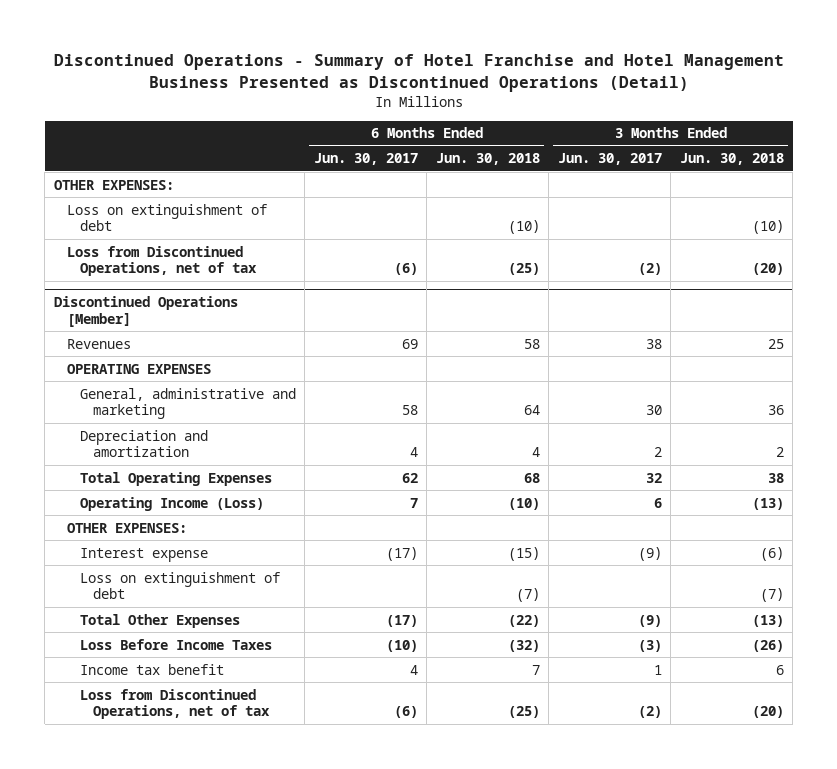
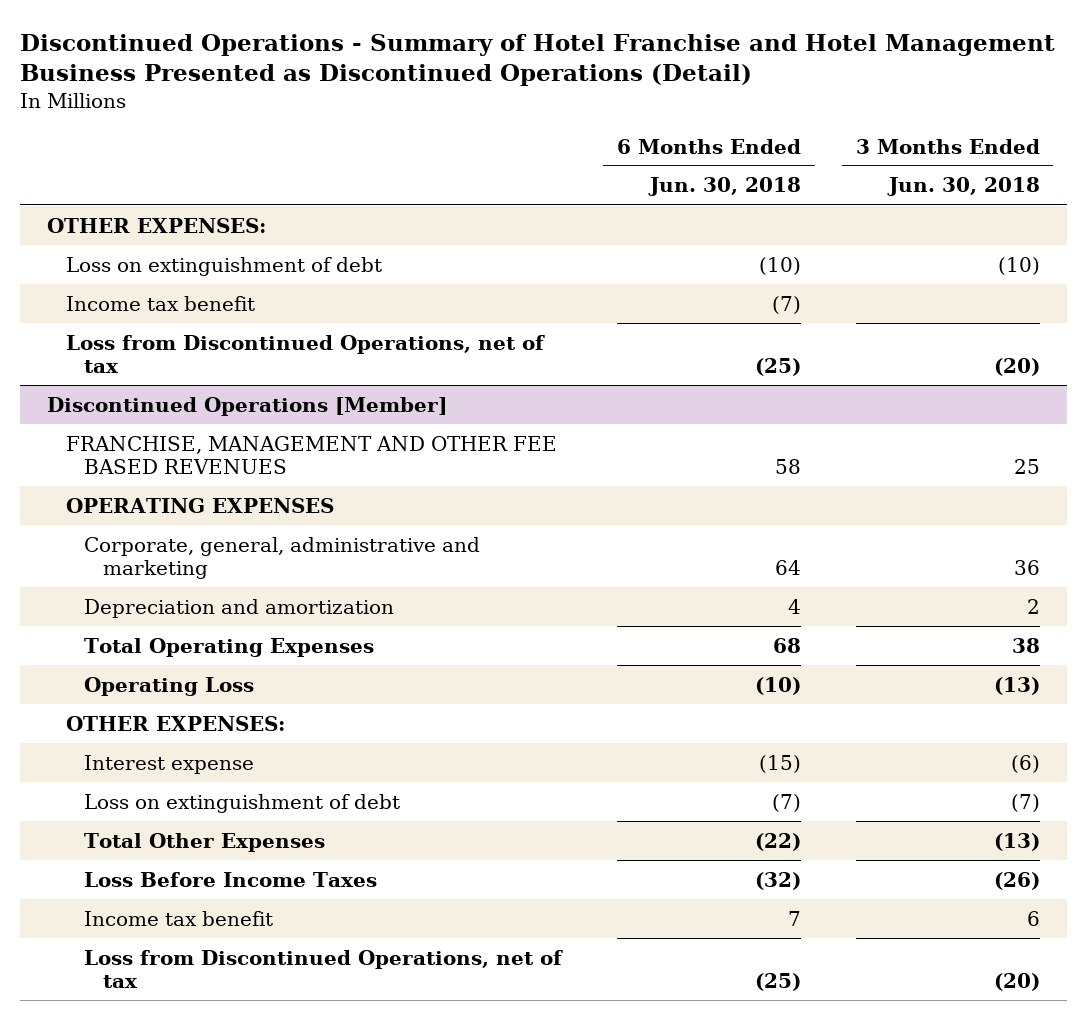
- | 6 Months Ended Jun. 30, 2017 | 6 Months Ended Jun. 30, 2018 | 3 Months Ended Jun. 30, 2017 | 3 Months Ended Jun. 30, 2018
+ | 6 Months Ended Jun. 30, 2018 | 3 Months Ended Jun. 30, 2018
+ Income tax benefit | (7) |
@ Discontinued Operations [Member]
- Revenues | 69 | 58 | 38 | 25
+ FRANCHISE, MANAGEMENT AND OTHER FEE BASED REVENUES | 58 | 25
- General, administrative and marketing | 58 | 64 | 30 | 36
+ Corporate, general, administrative and marketing | 64 | 36
- Operating Income (Loss) | 7 | (10) | 6 | (13)
+ Operating Loss | (10) | (13)

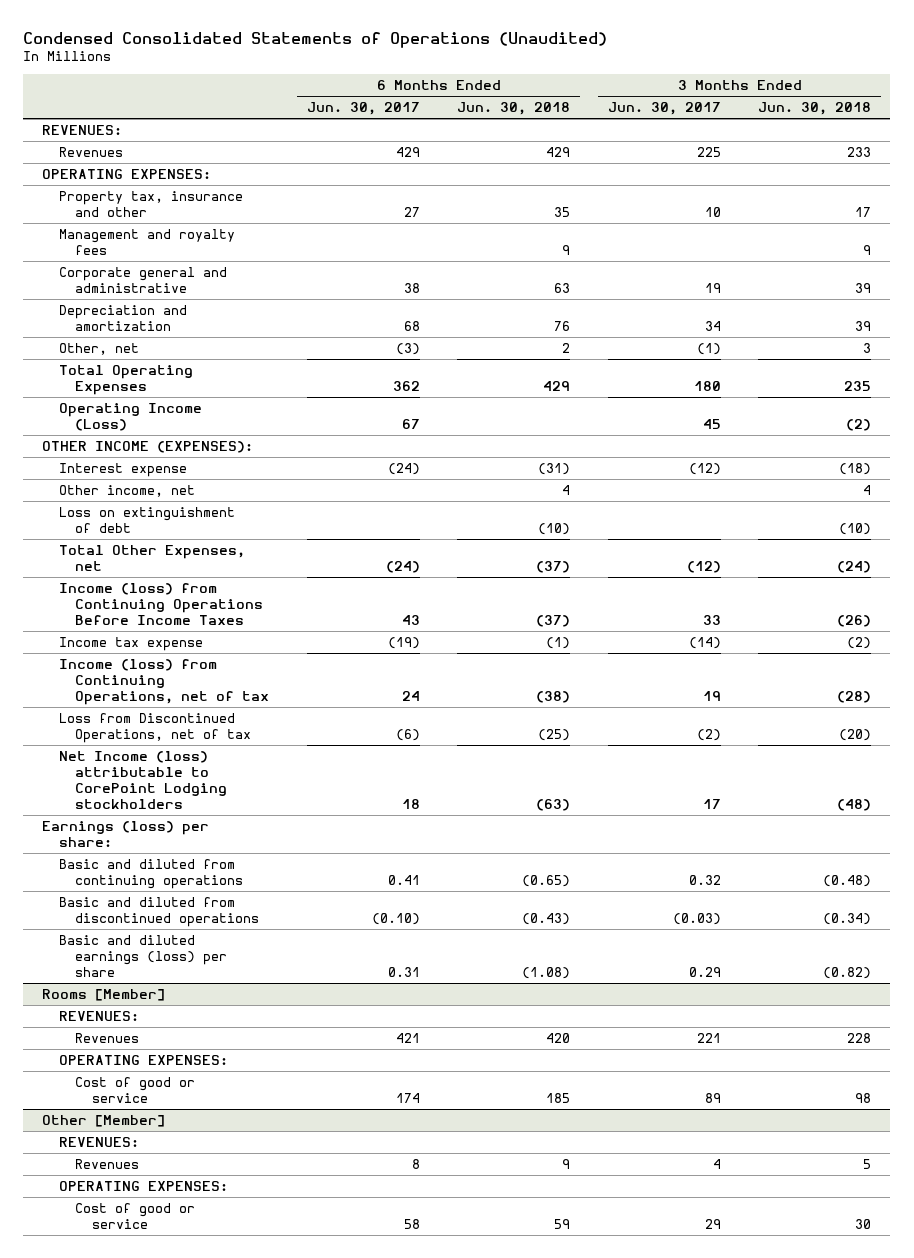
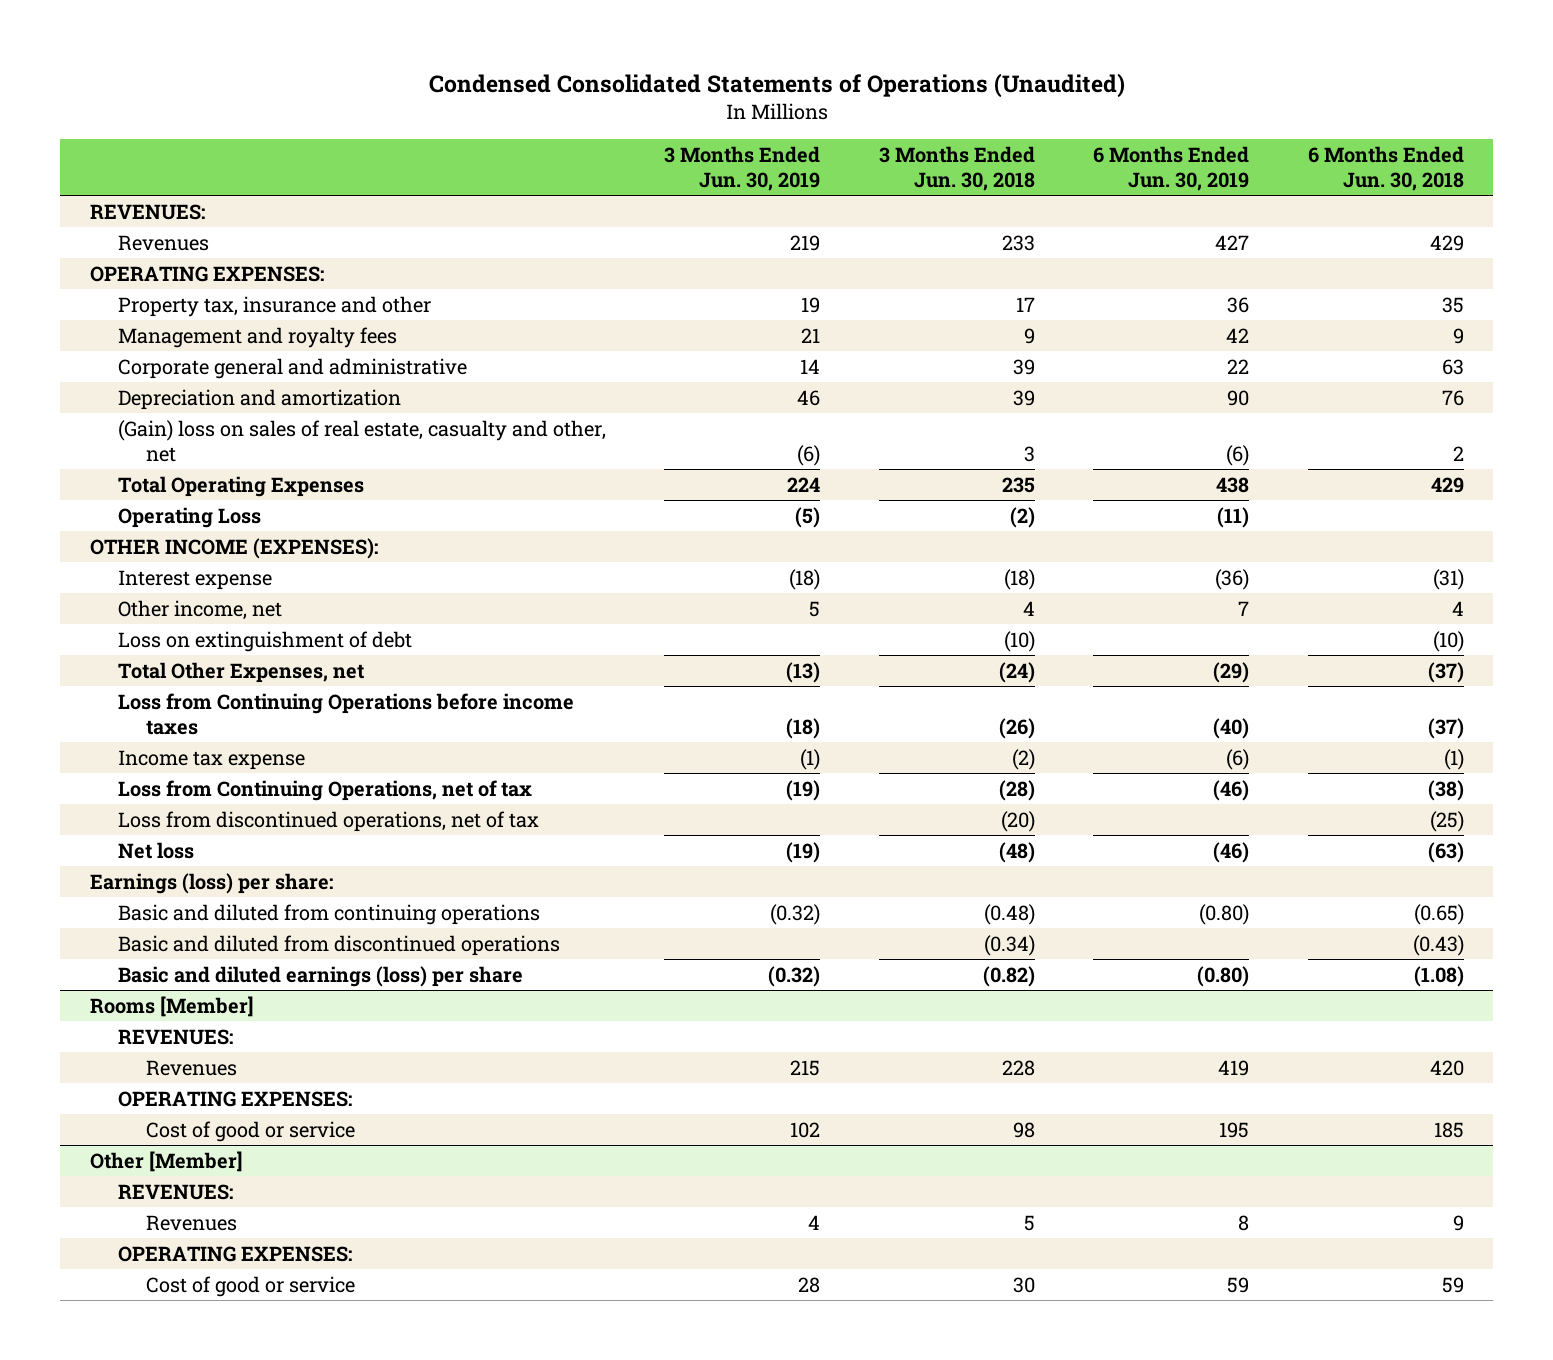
- | 6 Months Ended Jun. 30, 2017 | 6 Months Ended Jun. 30, 2018 | 3 Months Ended Jun. 30, 2017 | 3 Months Ended Jun. 30, 2018
+ | 3 Months Ended Jun. 30, 2019 | 3 Months Ended Jun. 30, 2018 | 6 Months Ended Jun. 30, 2019 | 6 Months Ended Jun. 30, 2018
- Other, net | (3) | 2 | (1) | 3
+ (Gain) loss on sales of real estate, casualty and other, net | (6) | 3 | (6) | 2
- Operating Income (Loss) | 67 | | 45 | (2)
+ Operating Loss | (5) | (2) | (11) |
- Income (loss) from Continuing Operations Before Income Taxes | 43 | (37) | 33 | (26)
+ Loss from Continuing Operations before income taxes | (18) | (26) | (40) | (37)
- Income (loss) from Continuing Operations, net of tax | 24 | (38) | 19 | (28)
- Loss from Discontinued Operations, net of tax | (6) | (25) | (2) | (20)
- Net Income (loss) attributable to CorePoint Lodging stockholders | 18 | (63) | 17 | (48)
+ Loss from Continuing Operations, net of tax | (19) | (28) | (46) | (38)
+ Loss from discontinued operations, net of tax | | (20) | | (25)
+ Net loss | (19) | (48) | (46) | (63)

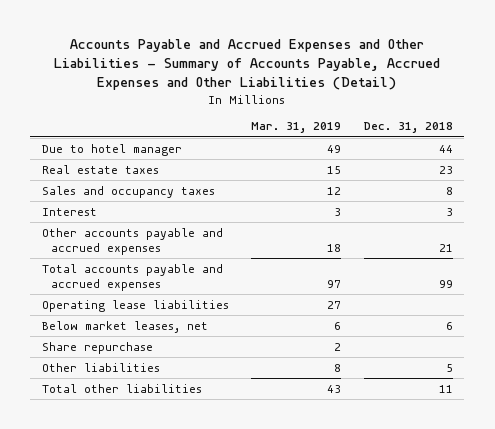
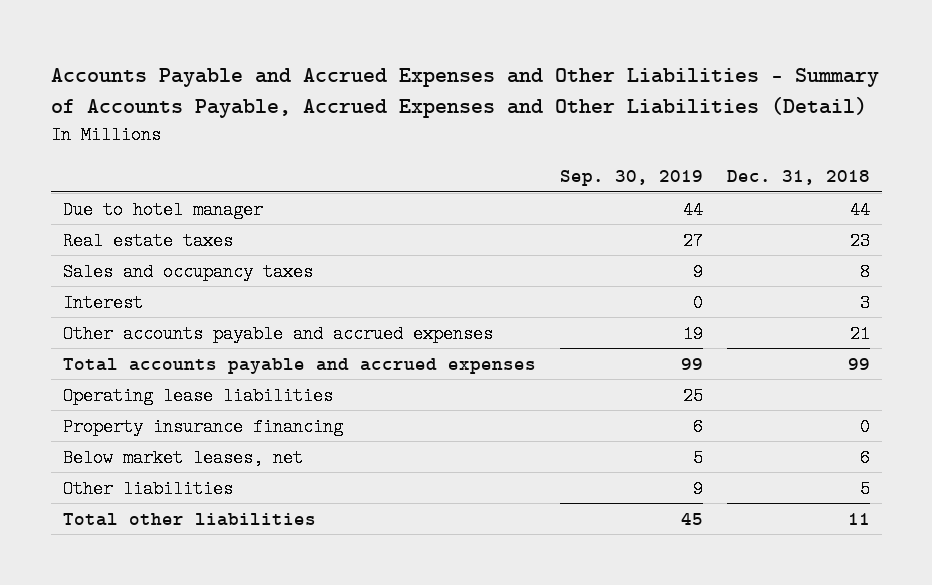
- | Mar. 31, 2019 | Dec. 31, 2018
+ | Sep. 30, 2019 | Dec. 31, 2018
+ Property insurance financing | 6 | 0
- Share repurchase | 2 |

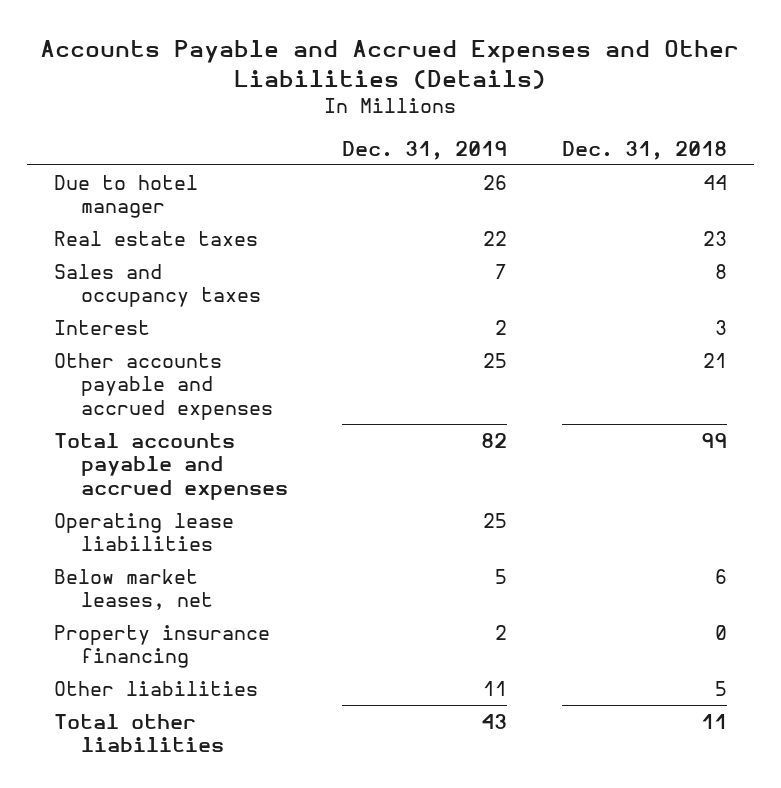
- Accounts Payable and Accrued Expenses and Other Liabilities - Summary of Accounts Payable, Accrued Expenses and Other Liabilities (Detail)
+ Accounts Payable and Accrued Expenses and Other Liabilities (Details)
- | Sep. 30, 2019 | Dec. 31, 2018
+ | Dec. 31, 2019 | Dec. 31, 2018
moved down: Property insurance financing | 2 | 0

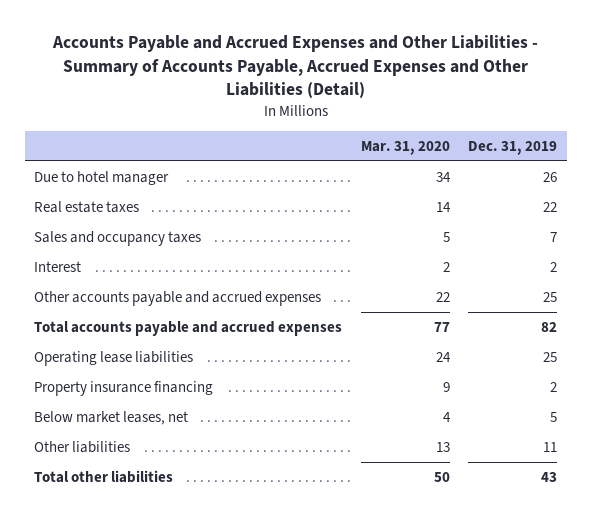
- Accounts Payable and Accrued Expenses and Other Liabilities (Details)
+ Accounts Payable and Accrued Expenses and Other Liabilities - Summary of Accounts Payable, Accrued Expenses and Other Liabilities (Detail)
- | Dec. 31, 2019 | Dec. 31, 2018
+ | Mar. 31, 2020 | Dec. 31, 2019
moved down: Below market leases, net | 4 | 5

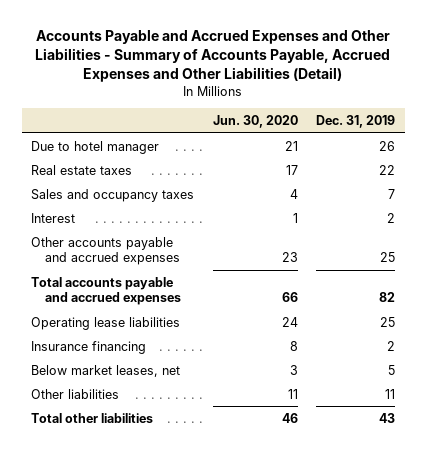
- | Mar. 31, 2020 | Dec. 31, 2019
+ | Jun. 30, 2020 | Dec. 31, 2019
- Property insurance financing | 9 | 2
+ Insurance financing | 8 | 2

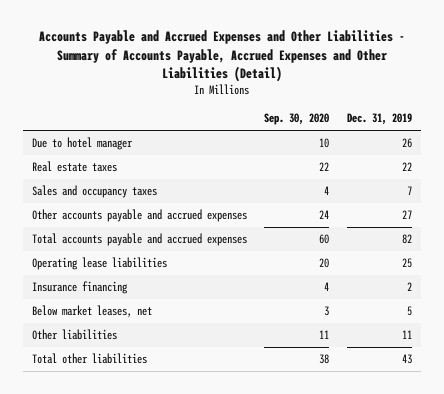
- | Jun. 30, 2020 | Dec. 31, 2019
+ | Sep. 30, 2020 | Dec. 31, 2019
- Interest | 1 | 2
- Other accounts payable and accrued expenses | 23 | 25
+ Other accounts payable and accrued expenses | 24 | 27

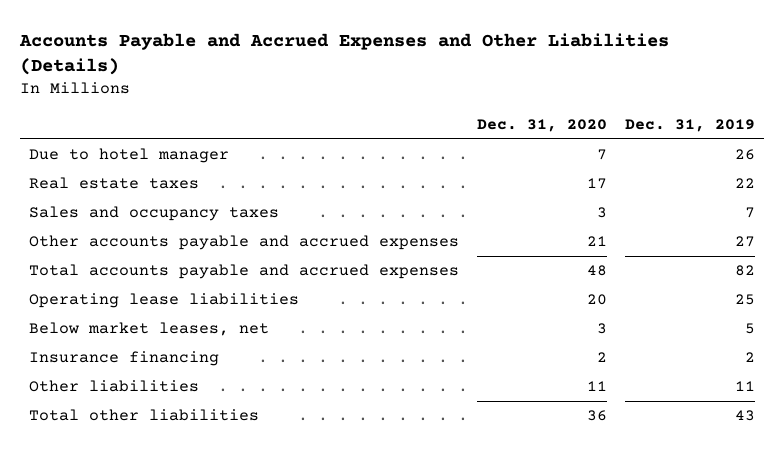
- Accounts Payable and Accrued Expenses and Other Liabilities - Summary of Accounts Payable, Accrued Expenses and Other Liabilities (Detail)
+ Accounts Payable and Accrued Expenses and Other Liabilities (Details)
- | Sep. 30, 2020 | Dec. 31, 2019
+ | Dec. 31, 2020 | Dec. 31, 2019
moved down: Insurance financing | 2 | 2

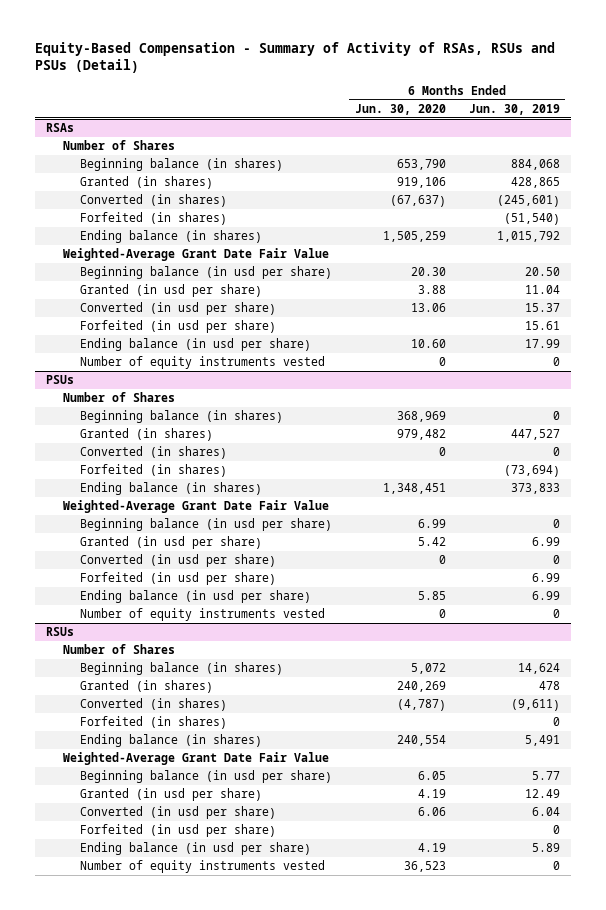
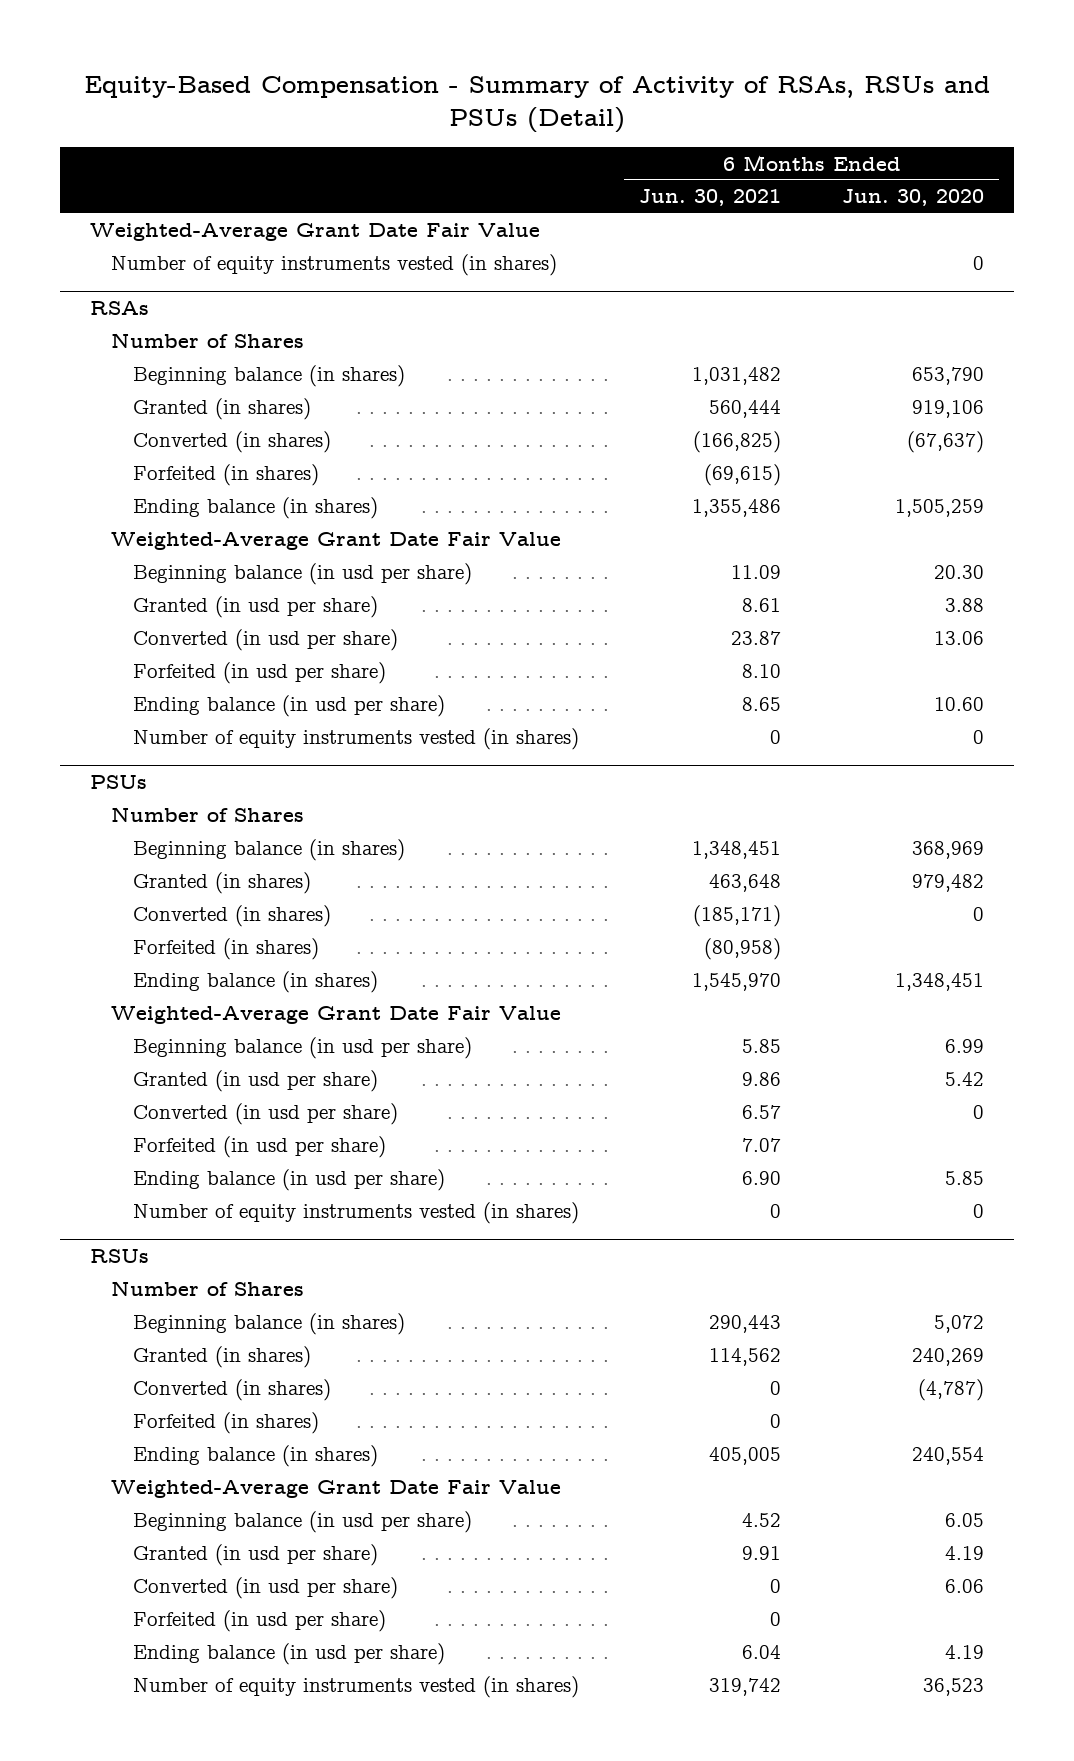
- | 6 Months Ended Jun. 30, 2020 | 6 Months Ended Jun. 30, 2019
+ | 6 Months Ended Jun. 30, 2021 | 6 Months Ended Jun. 30, 2020
+ Weighted-Average Grant Date Fair Value
+ Number of equity instruments vested (in shares) | | 0
@ RSAs
- Number of equity instruments vested | 0 | 0
+ Number of equity instruments vested (in shares) | 0 | 0
@ PSUs
- Number of equity instruments vested | 0 | 0
+ Number of equity instruments vested (in shares) | 0 | 0
@ RSUs
- Number of equity instruments vested | 36,523 | 0
+ Number of equity instruments vested (in shares) | 319,742 | 36,523

